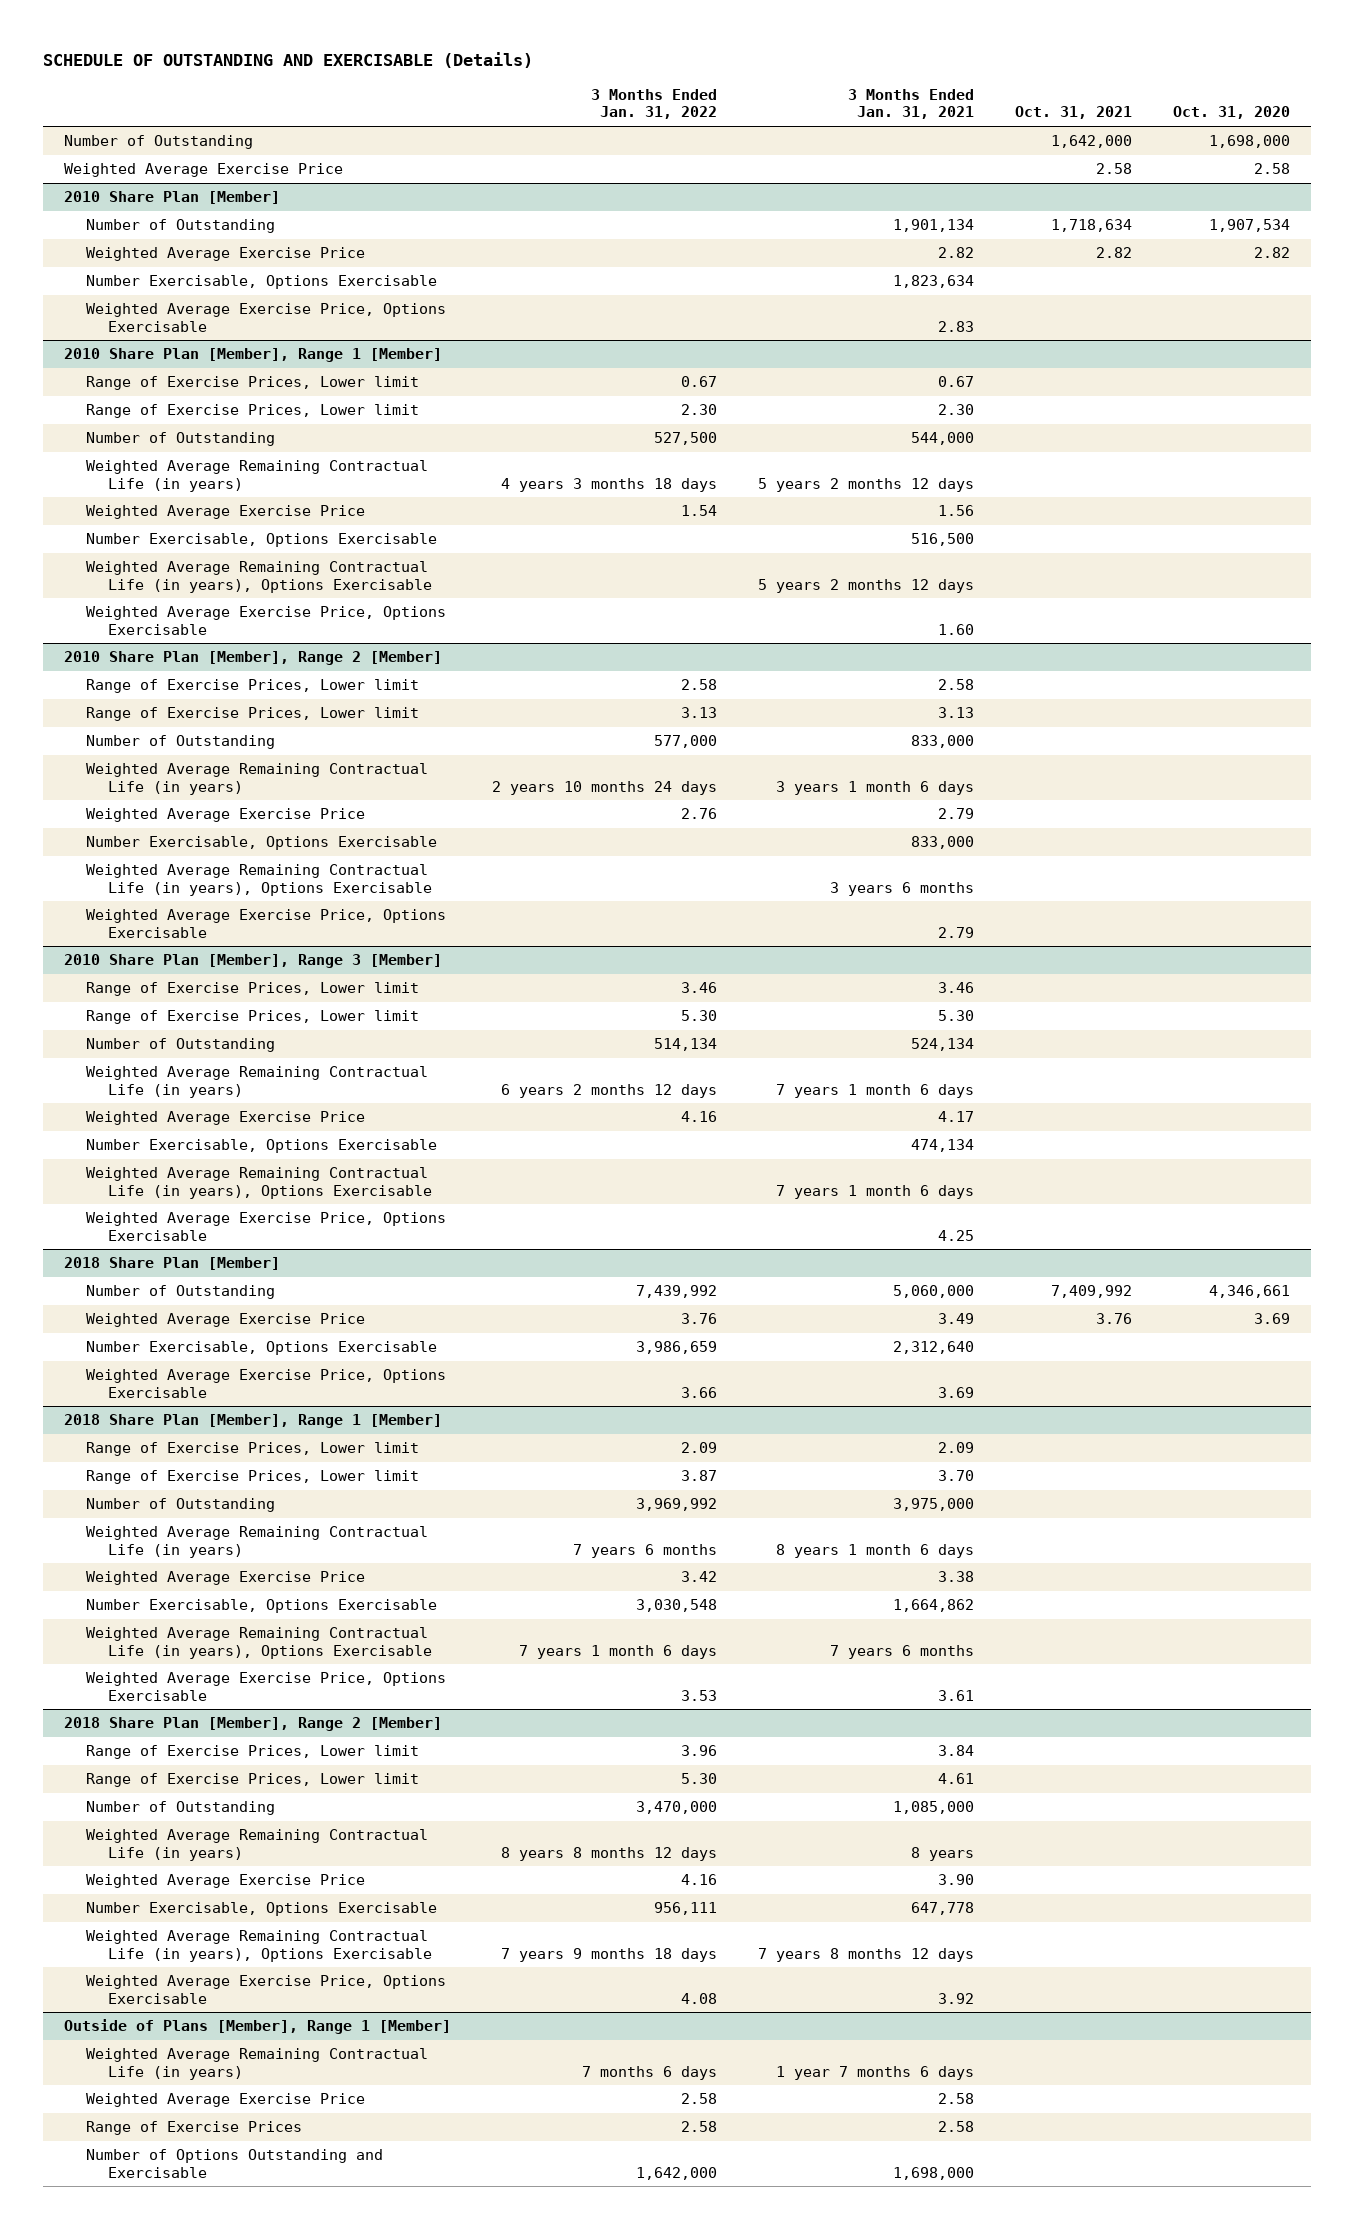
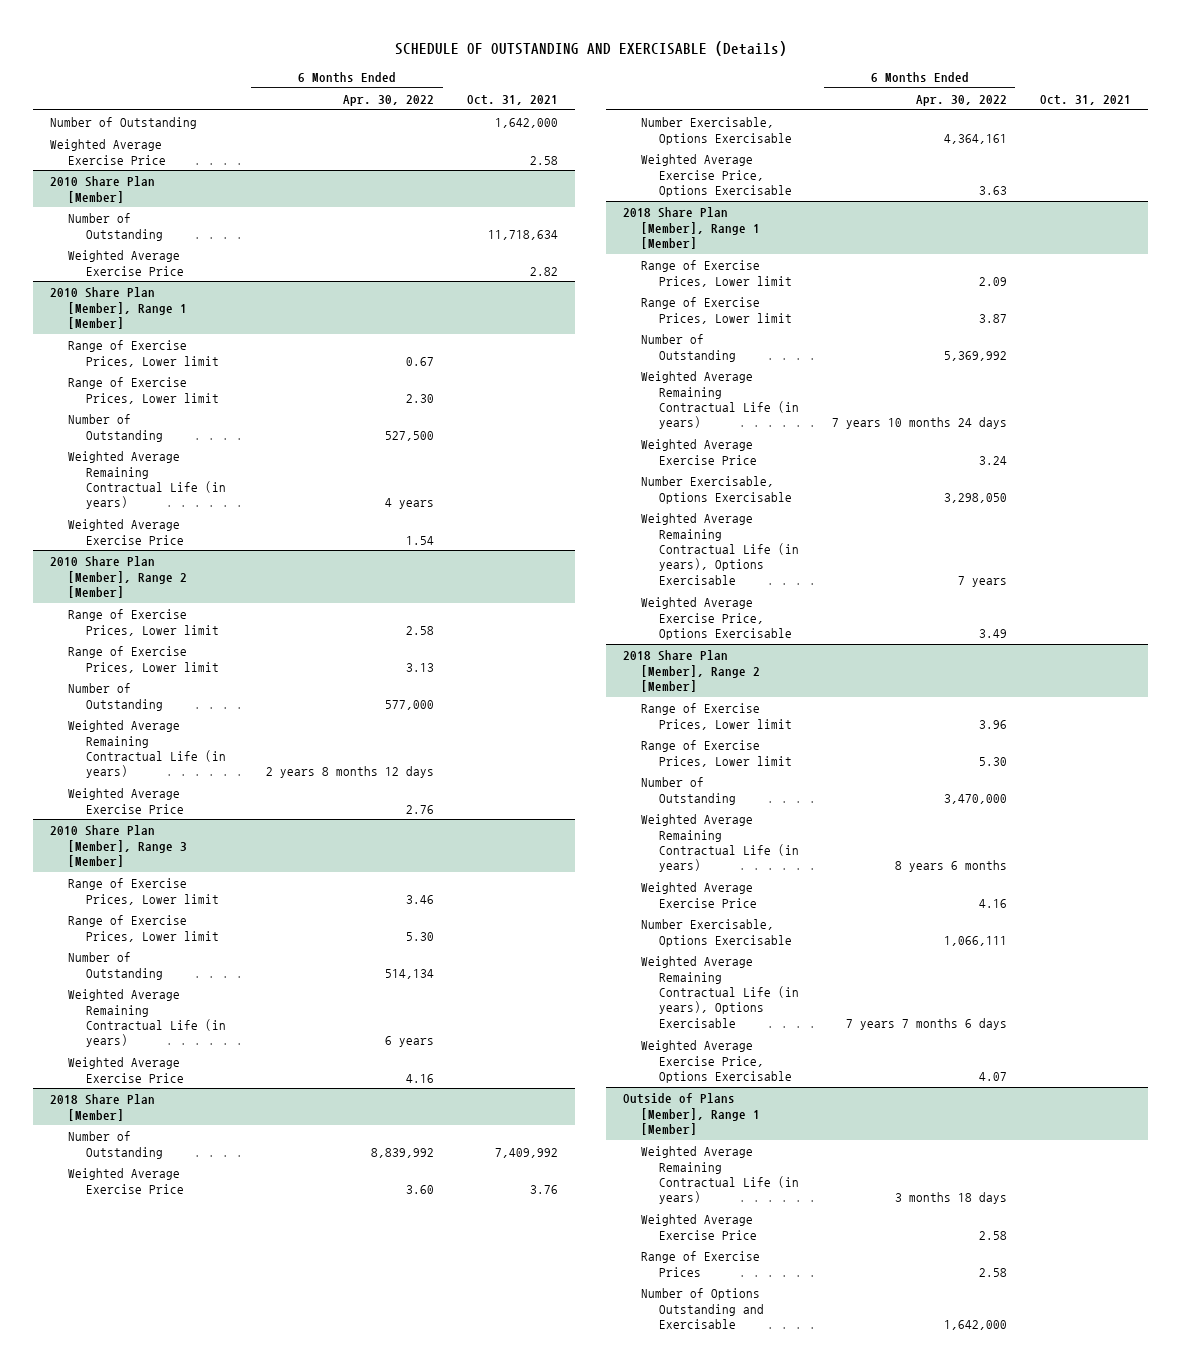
- | 3 Months Ended Jan. 31, 2022 | 3 Months Ended Jan. 31, 2021 | Oct. 31, 2021 | Oct. 31, 2020
+ | 6 Months Ended Apr. 30, 2022 | Oct. 31, 2021
@ 2010 Share Plan [Member]
- Number of Outstanding | | 1,901,134 | 1,718,634 | 1,907,534
+ Number of Outstanding | | 11,718,634
- Number Exercisable, Options Exercisable | | 1,823,634 | |
- Weighted Average Exercise Price, Options Exercisable | | 2.83 | |
@ 2010 Share Plan [Member], Range 1 [Member]
- Number Exercisable, Options Exercisable | | 516,500 | |
- Weighted Average Remaining Contractual Life (in years), Options Exercisable | | 5 years 2 months 12 days | |
- Weighted Average Exercise Price, Options Exercisable | | 1.60 | |
@ 2010 Share Plan [Member], Range 2 [Member]
- Number Exercisable, Options Exercisable | | 833,000 | |
- Weighted Average Remaining Contractual Life (in years), Options Exercisable | | 3 years 6 months | |
- Weighted Average Exercise Price, Options Exercisable | | 2.79 | |
@ 2010 Share Plan [Member], Range 3 [Member]
- Number Exercisable, Options Exercisable | | 474,134 | |
- Weighted Average Remaining Contractual Life (in years), Options Exercisable | | 7 years 1 month 6 days | |
- Weighted Average Exercise Price, Options Exercisable | | 4.25 | |

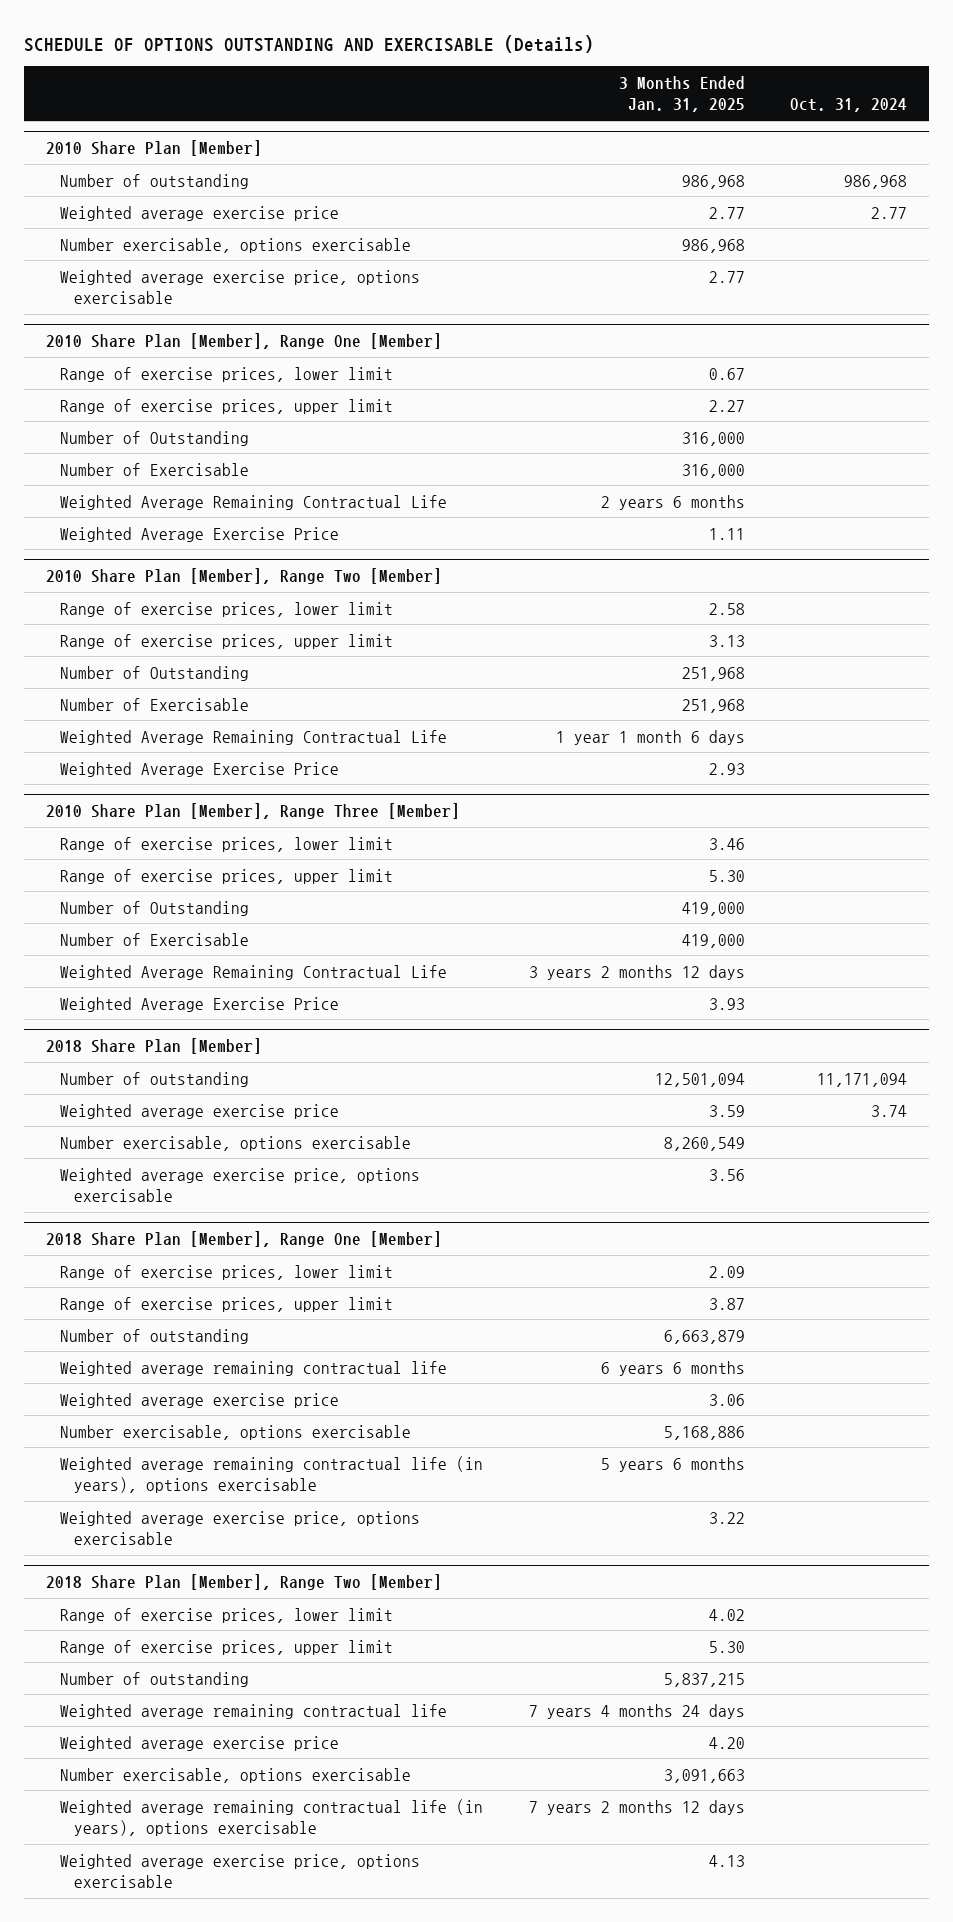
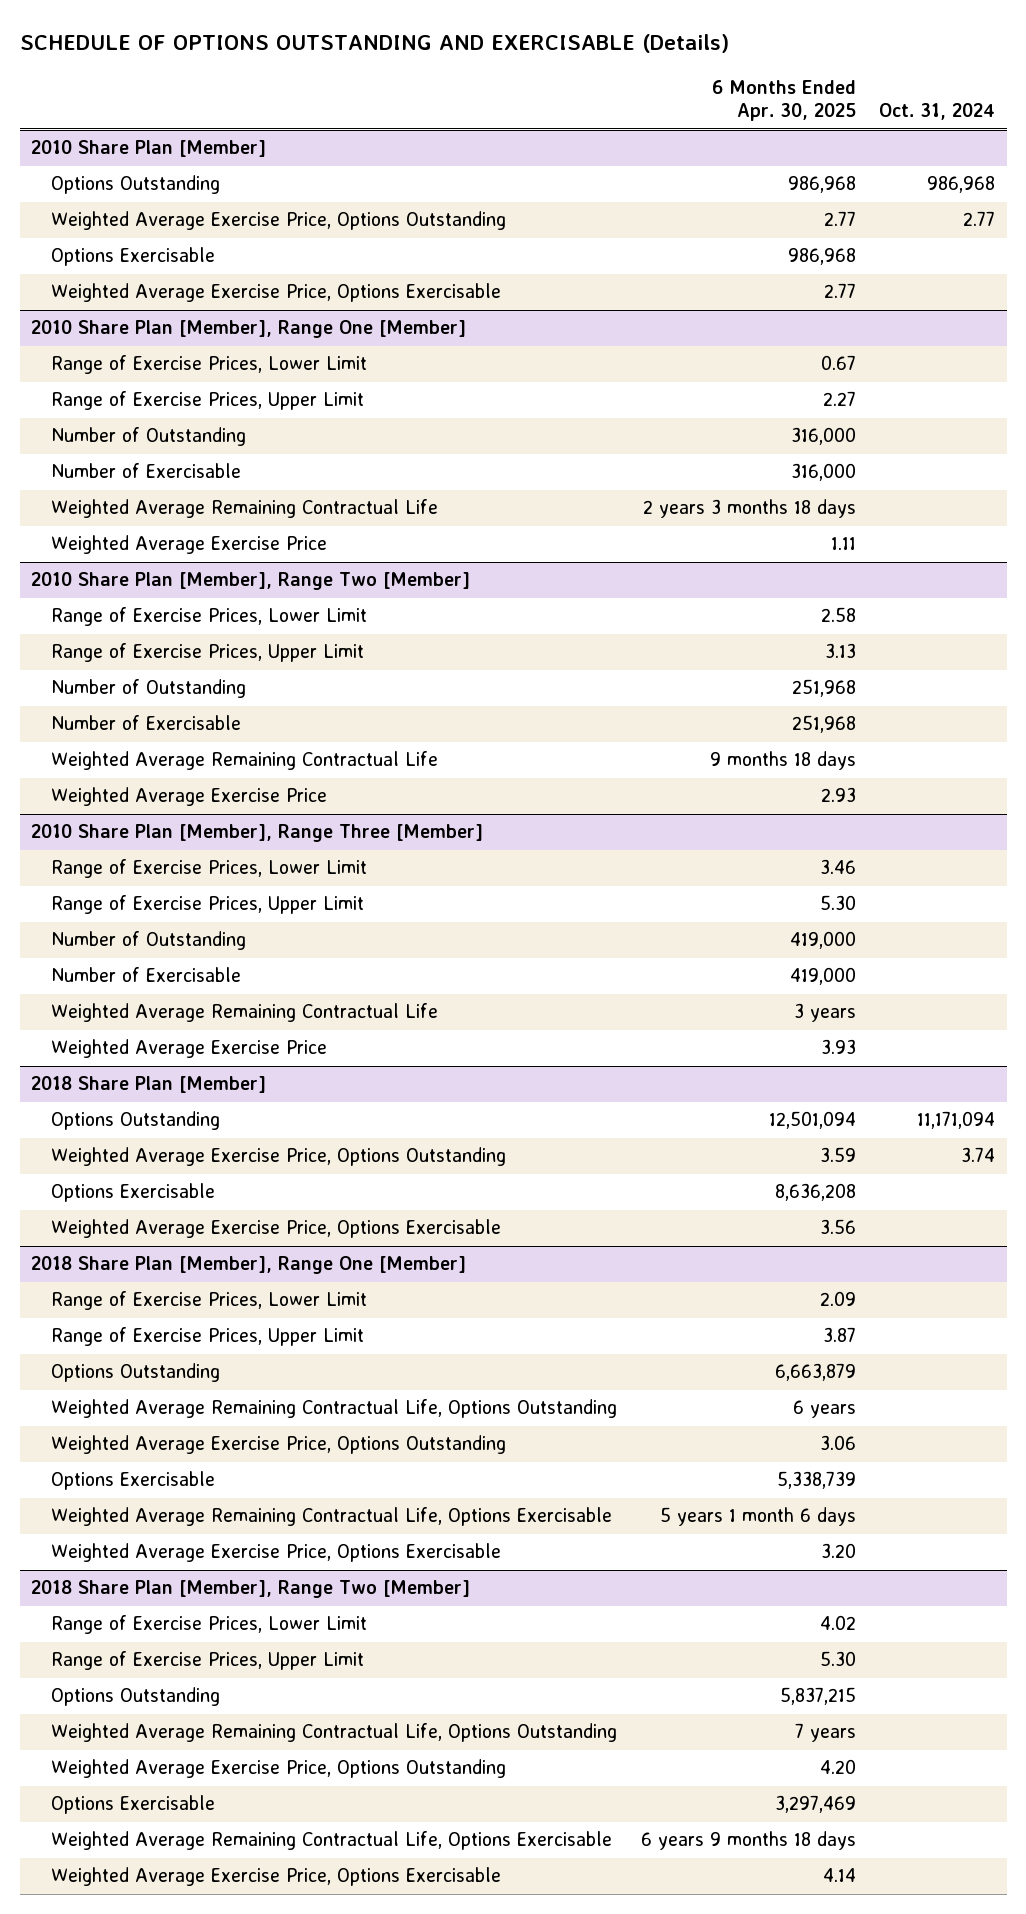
- | 3 Months Ended Jan. 31, 2025 | Oct. 31, 2024
+ | 6 Months Ended Apr. 30, 2025 | Oct. 31, 2024
@ 2010 Share Plan [Member]
- Number of outstanding | 986,968 | 986,968
- Weighted average exercise price | 2.77 | 2.77
- Number exercisable, options exercisable | 986,968 |
- Weighted average exercise price, options exercisable | 2.77 |
+ Options Outstanding | 986,968 | 986,968
+ Weighted Average Exercise Price, Options Outstanding | 2.77 | 2.77
+ Options Exercisable | 986,968 |
+ Weighted Average Exercise Price, Options Exercisable | 2.77 |
@ 2010 Share Plan [Member], Range One [Member]
- Range of exercise prices, lower limit | 0.67 |
- Range of exercise prices, upper limit | 2.27 |
+ Range of Exercise Prices, Lower Limit | 0.67 |
+ Range of Exercise Prices, Upper Limit | 2.27 |
@ 2010 Share Plan [Member], Range Two [Member]
- Range of exercise prices, lower limit | 2.58 |
- Range of exercise prices, upper limit | 3.13 |
+ Range of Exercise Prices, Lower Limit | 2.58 |
+ Range of Exercise Prices, Upper Limit | 3.13 |
@ 2010 Share Plan [Member], Range Three [Member]
- Range of exercise prices, lower limit | 3.46 |
- Range of exercise prices, upper limit | 5.30 |
+ Range of Exercise Prices, Lower Limit | 3.46 |
+ Range of Exercise Prices, Upper Limit | 5.30 |
@ 2018 Share Plan [Member]
- Number of outstanding | 12,501,094 | 11,171,094
- Weighted average exercise price | 3.59 | 3.74
- Number exercisable, options exercisable | 8,260,549 |
- Weighted average exercise price, options exercisable | 3.56 |
+ Options Outstanding | 12,501,094 | 11,171,094
+ Weighted Average Exercise Price, Options Outstanding | 3.59 | 3.74
+ Options Exercisable | 8,636,208 |
+ Weighted Average Exercise Price, Options Exercisable | 3.56 |
@ 2018 Share Plan [Member], Range One [Member]
- Range of exercise prices, lower limit | 2.09 |
- Range of exercise prices, upper limit | 3.87 |
- Number of outstanding | 6,663,879 |
- Weighted average remaining contractual life | 6 years 6 months |
- Weighted average exercise price | 3.06 |
- Number exercisable, options exercisable | 5,168,886 |
- Weighted average remaining contractual life (in years), options exercisable | 5 years 6 months |
- Weighted average exercise price, options exercisable | 3.22 |
+ Range of Exercise Prices, Lower Limit | 2.09 |
+ Range of Exercise Prices, Upper Limit | 3.87 |
+ Options Outstanding | 6,663,879 |
+ Weighted Average Remaining Contractual Life, Options Outstanding | 6 years |
+ Weighted Average Exercise Price, Options Outstanding | 3.06 |
+ Options Exercisable | 5,338,739 |
+ Weighted Average Remaining Contractual Life, Options Exercisable | 5 years 1 month 6 days |
+ Weighted Average Exercise Price, Options Exercisable | 3.20 |
@ 2018 Share Plan [Member], Range Two [Member]
- Range of exercise prices, lower limit | 4.02 |
- Range of exercise prices, upper limit | 5.30 |
- Number of outstanding | 5,837,215 |
- Weighted average remaining contractual life | 7 years 4 months 24 days |
- Weighted average exercise price | 4.20 |
- Number exercisable, options exercisable | 3,091,663 |
- Weighted average remaining contractual life (in years), options exercisable | 7 years 2 months 12 days |
- Weighted average exercise price, options exercisable | 4.13 |
+ Range of Exercise Prices, Lower Limit | 4.02 |
+ Range of Exercise Prices, Upper Limit | 5.30 |
+ Options Outstanding | 5,837,215 |
+ Weighted Average Remaining Contractual Life, Options Outstanding | 7 years |
+ Weighted Average Exercise Price, Options Outstanding | 4.20 |
+ Options Exercisable | 3,297,469 |
+ Weighted Average Remaining Contractual Life, Options Exercisable | 6 years 9 months 18 days |
+ Weighted Average Exercise Price, Options Exercisable | 4.14 |

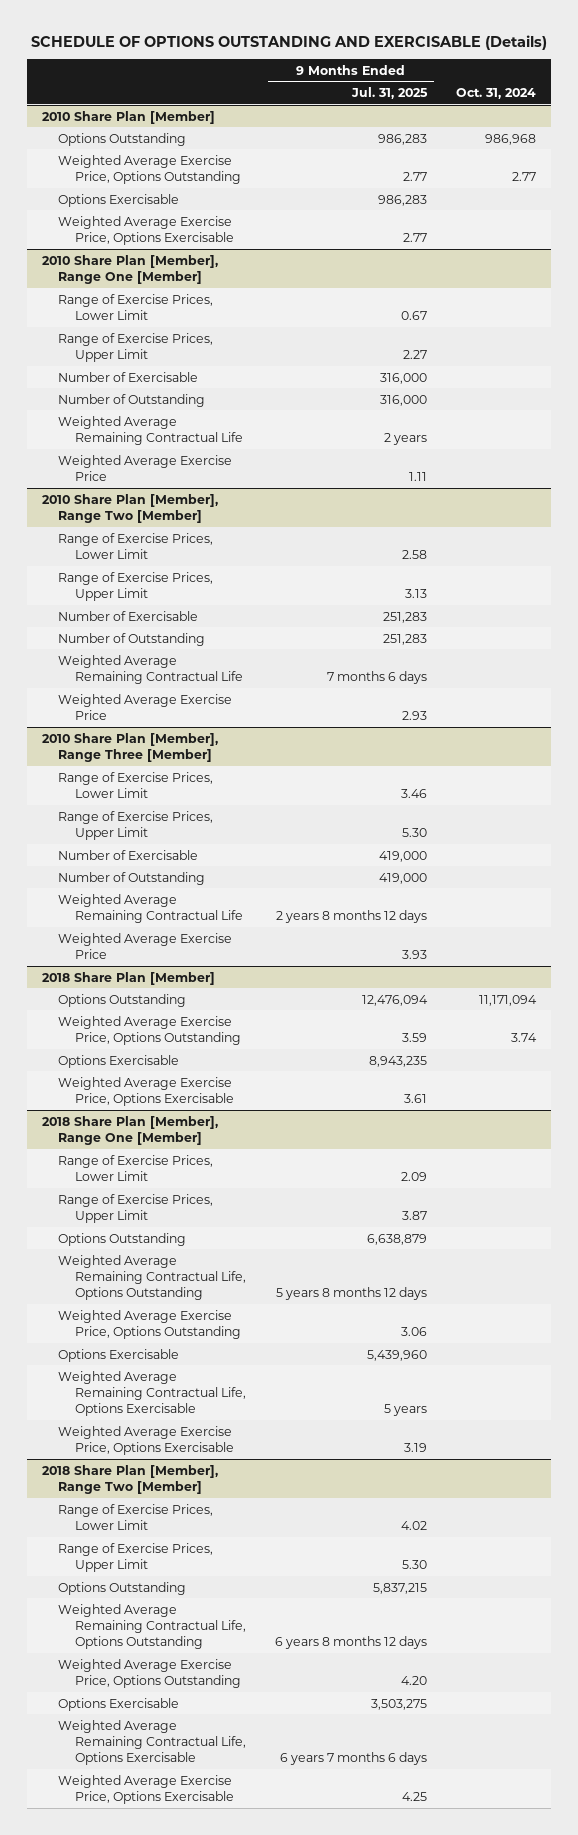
- | 6 Months Ended Apr. 30, 2025 | Oct. 31, 2024
+ | 9 Months Ended Jul. 31, 2025 | Oct. 31, 2024
@ 2010 Share Plan [Member], Range One [Member]
moved down: Number of Outstanding | 316,000 |
@ 2010 Share Plan [Member], Range Two [Member]
moved down: Number of Outstanding | 251,283 |
@ 2010 Share Plan [Member], Range Three [Member]
moved down: Number of Outstanding | 419,000 |

